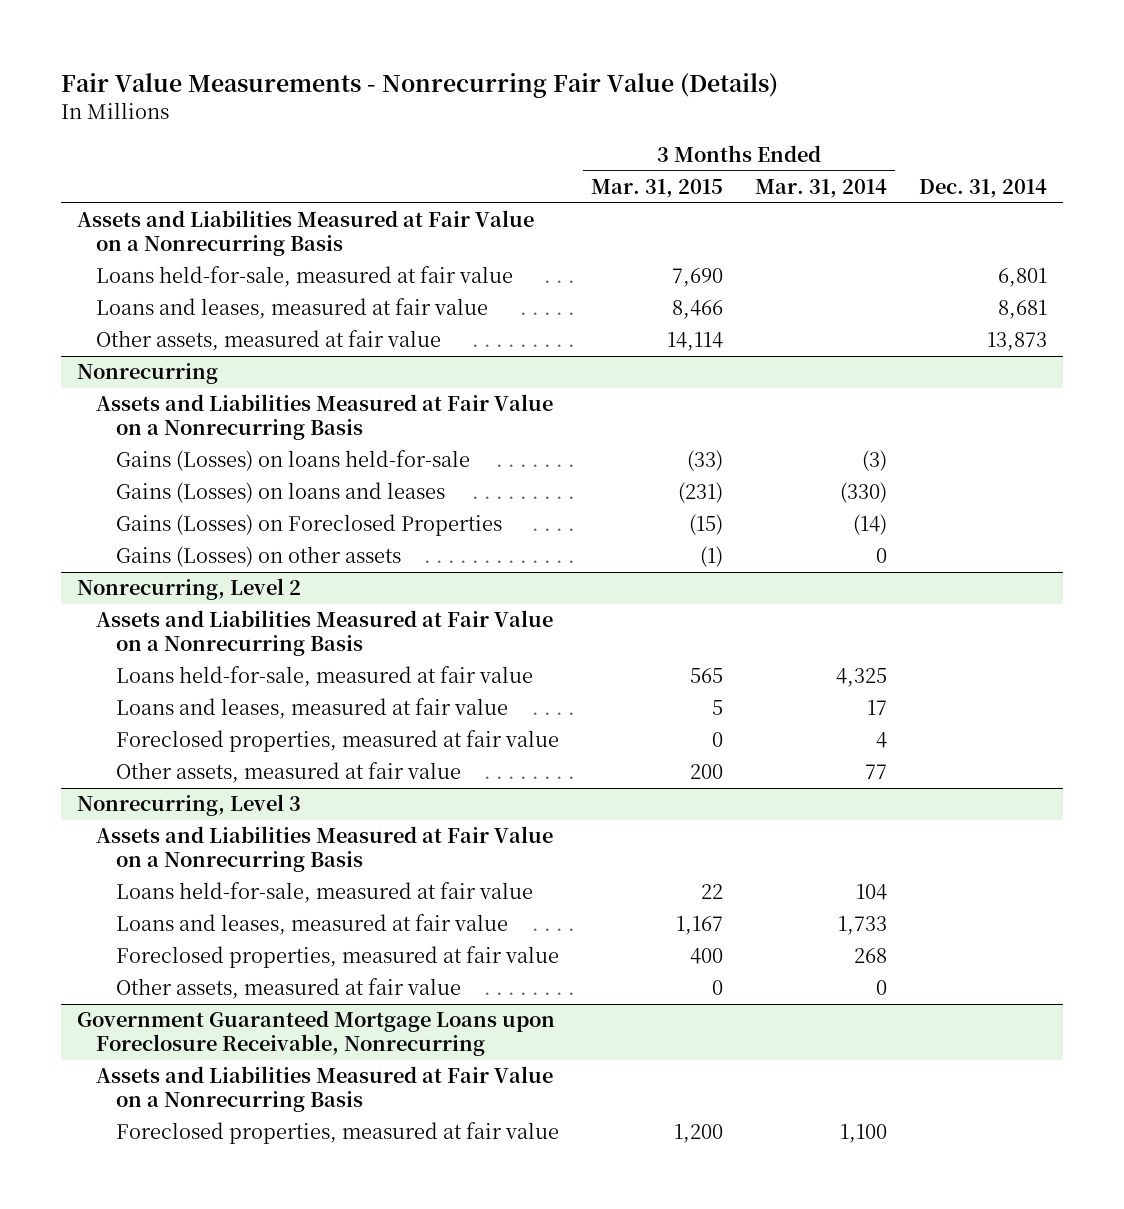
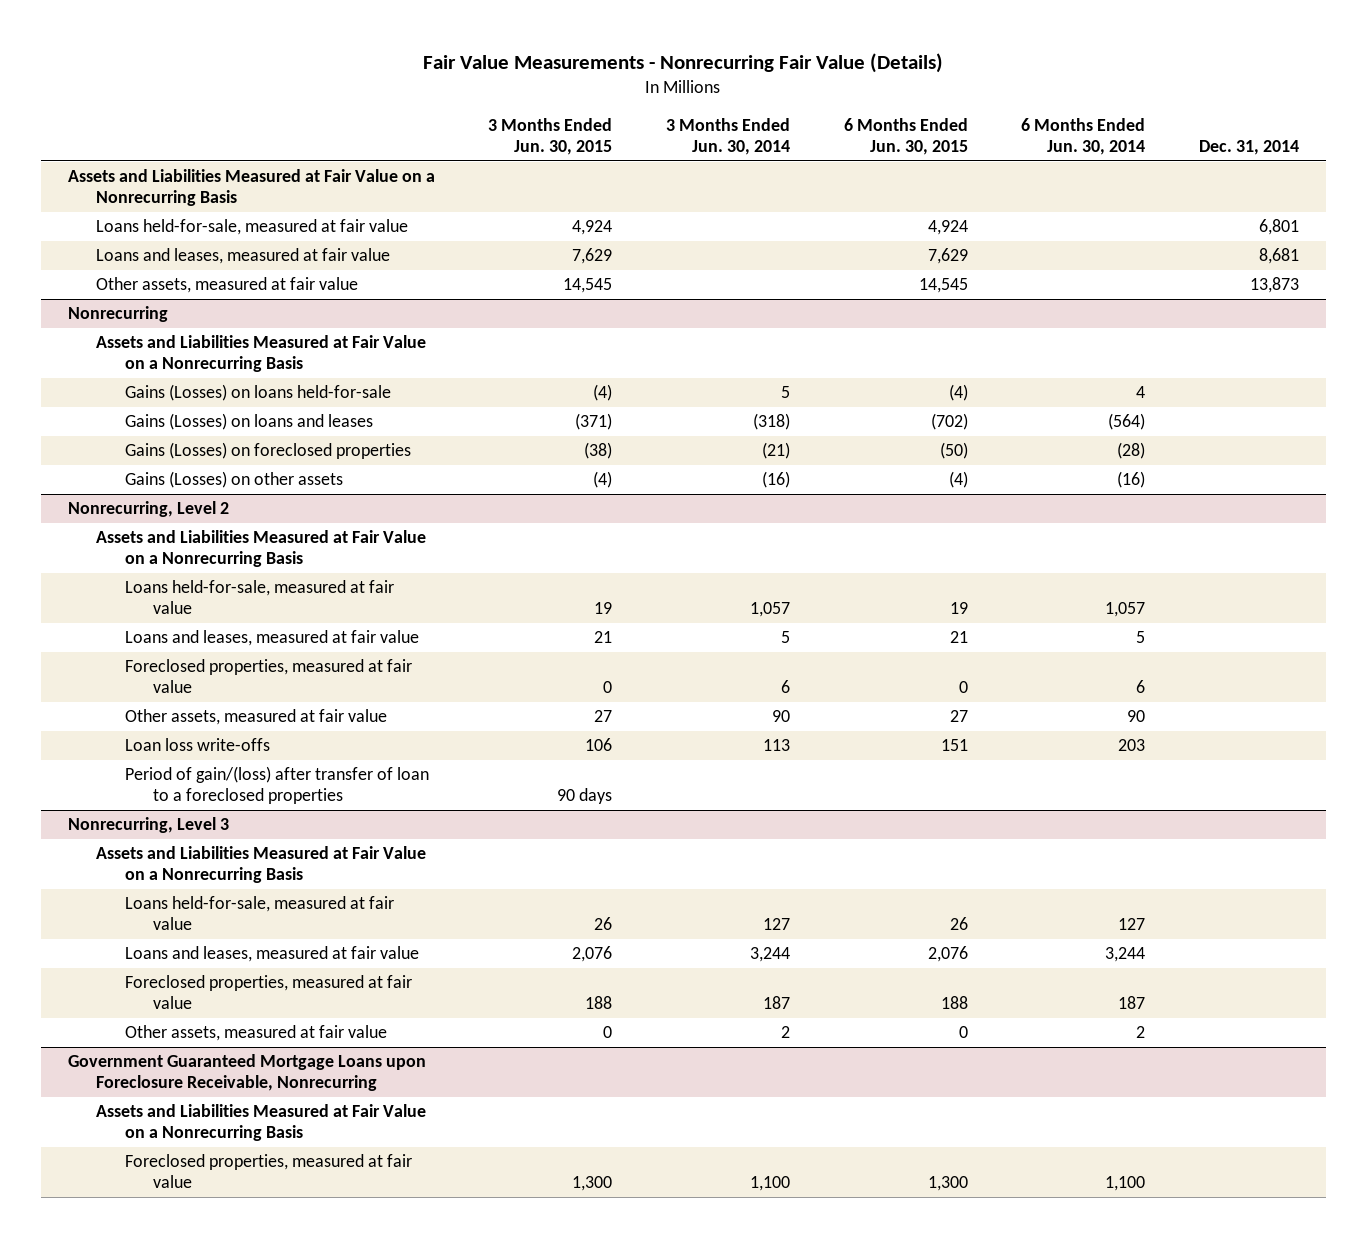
- | 3 Months Ended Mar. 31, 2015 | 3 Months Ended Mar. 31, 2014 | Dec. 31, 2014
+ | 3 Months Ended Jun. 30, 2015 | 3 Months Ended Jun. 30, 2014 | 6 Months Ended Jun. 30, 2015 | 6 Months Ended Jun. 30, 2014 | Dec. 31, 2014
@ Nonrecurring
- Gains (Losses) on Foreclosed Properties | (15) | (14) |
+ Gains (Losses) on foreclosed properties | (38) | (21) | (50) | (28) |
@ Nonrecurring, Level 2
+ Loan loss write-offs | 106 | 113 | 151 | 203 |
+ Period of gain/(loss) after transfer of loan to a foreclosed properties | 90 days | | | |

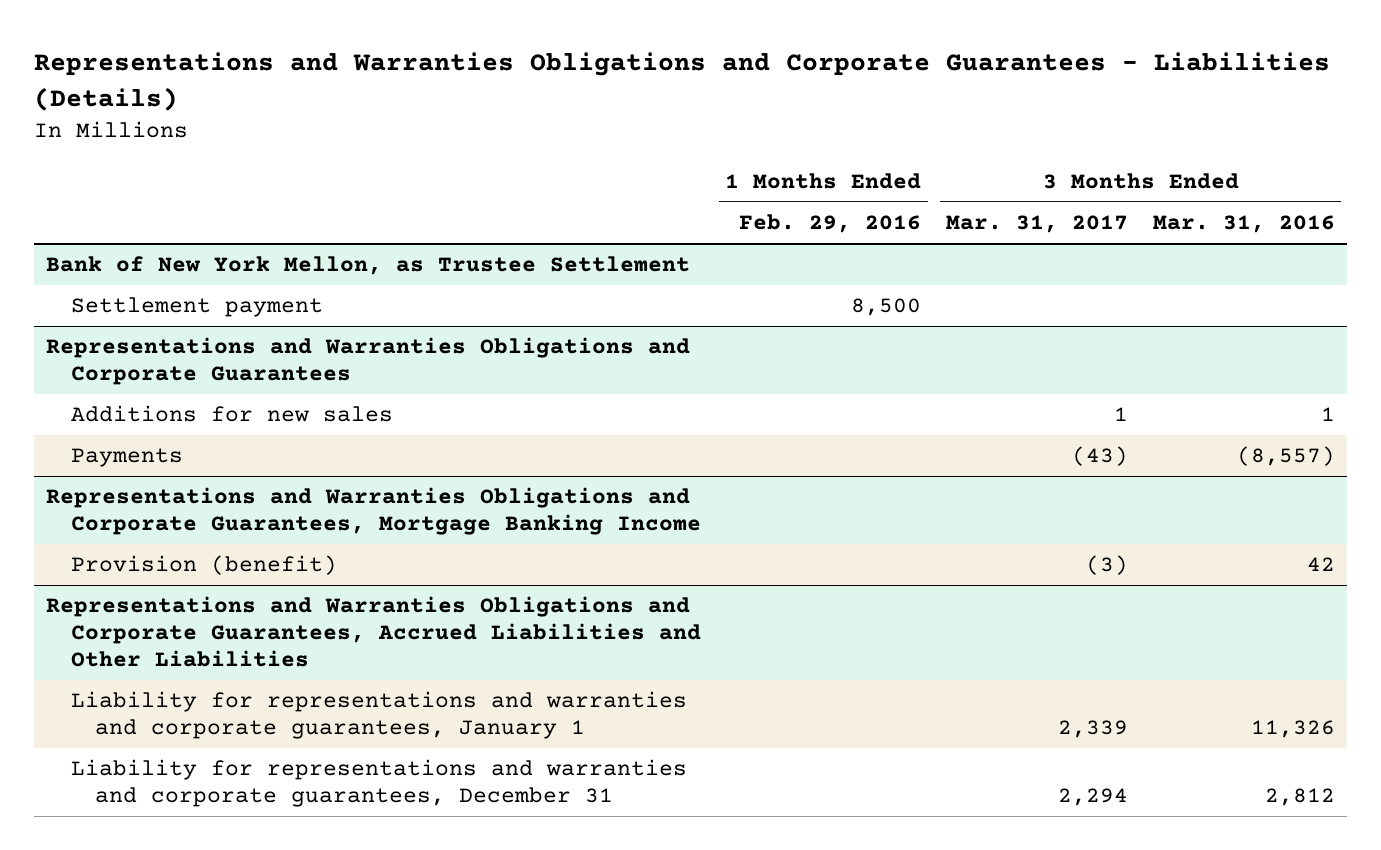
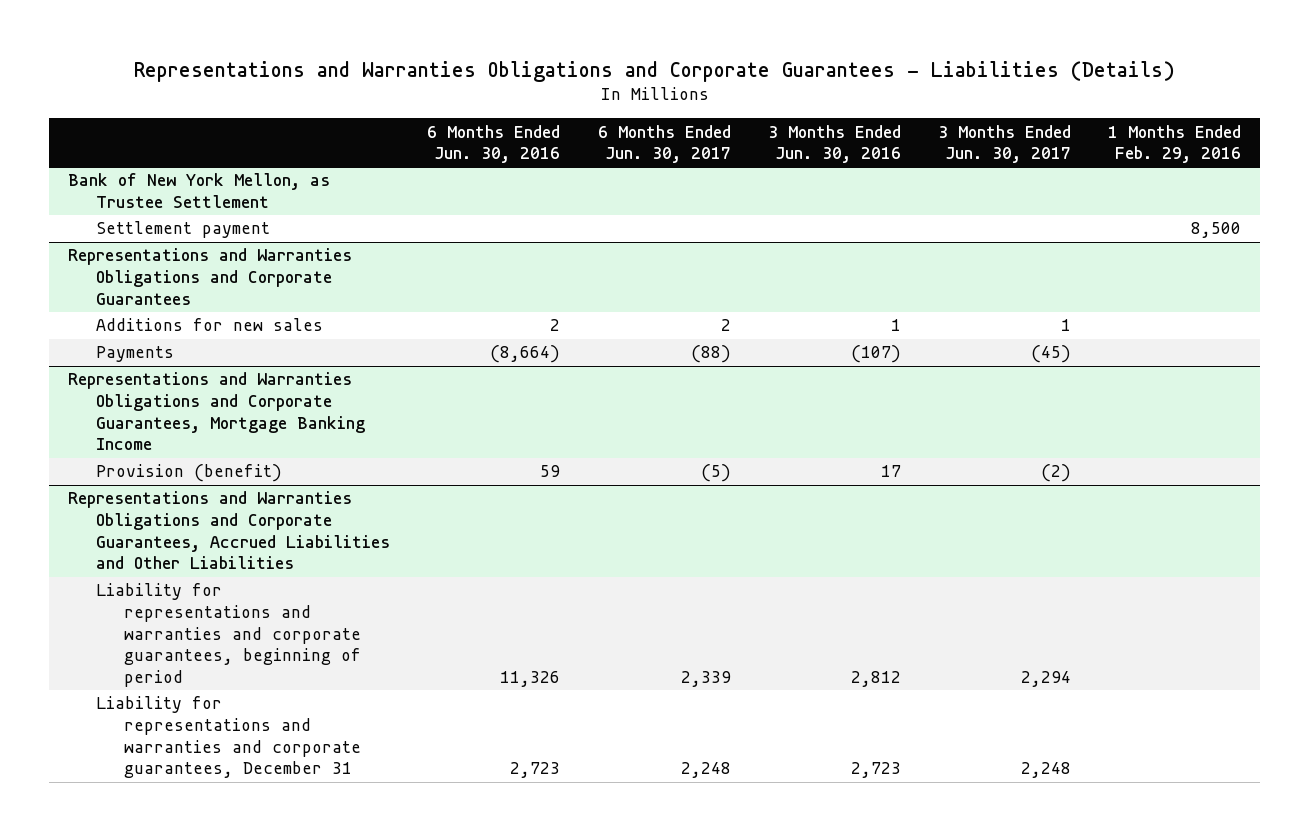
- | 1 Months Ended Feb. 29, 2016 | 3 Months Ended Mar. 31, 2017 | 3 Months Ended Mar. 31, 2016
+ | 6 Months Ended Jun. 30, 2016 | 6 Months Ended Jun. 30, 2017 | 3 Months Ended Jun. 30, 2016 | 3 Months Ended Jun. 30, 2017 | 1 Months Ended Feb. 29, 2016
@ Representations and Warranties Obligations and Corporate Guarantees, Accrued Liabilities and Other Liabilities
- Liability for representations and warranties and corporate guarantees, January 1 | | 2,339 | 11,326
+ Liability for representations and warranties and corporate guarantees, beginning of period | 11,326 | 2,339 | 2,812 | 2,294 |

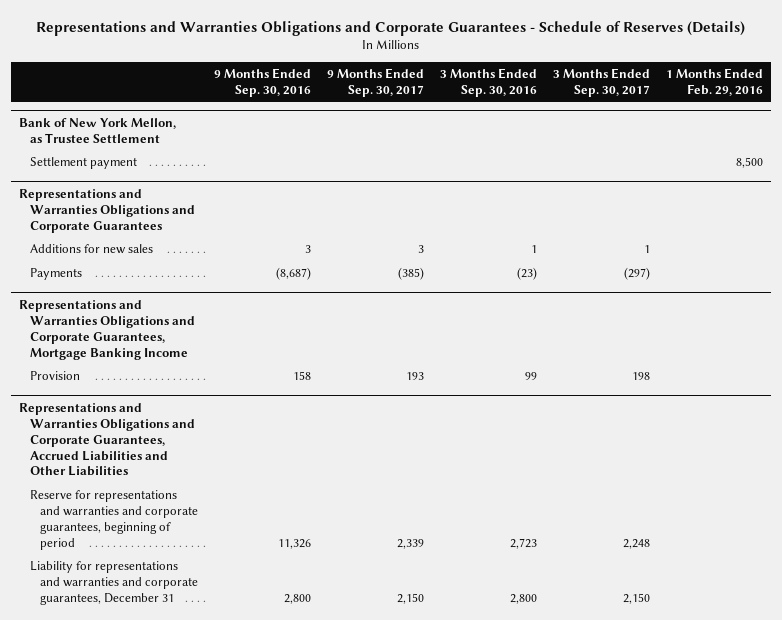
- Representations and Warranties Obligations and Corporate Guarantees - Liabilities (Details)
+ Representations and Warranties Obligations and Corporate Guarantees - Schedule of Reserves (Details)
- | 6 Months Ended Jun. 30, 2016 | 6 Months Ended Jun. 30, 2017 | 3 Months Ended Jun. 30, 2016 | 3 Months Ended Jun. 30, 2017 | 1 Months Ended Feb. 29, 2016
+ | 9 Months Ended Sep. 30, 2016 | 9 Months Ended Sep. 30, 2017 | 3 Months Ended Sep. 30, 2016 | 3 Months Ended Sep. 30, 2017 | 1 Months Ended Feb. 29, 2016
@ Representations and Warranties Obligations and Corporate Guarantees, Mortgage Banking Income
- Provision (benefit) | 59 | (5) | 17 | (2) |
+ Provision | 158 | 193 | 99 | 198 |
@ Representations and Warranties Obligations and Corporate Guarantees, Accrued Liabilities and Other Liabilities
- Liability for representations and warranties and corporate guarantees, beginning of period | 11,326 | 2,339 | 2,812 | 2,294 |
+ Reserve for representations and warranties and corporate guarantees, beginning of period | 11,326 | 2,339 | 2,723 | 2,248 |

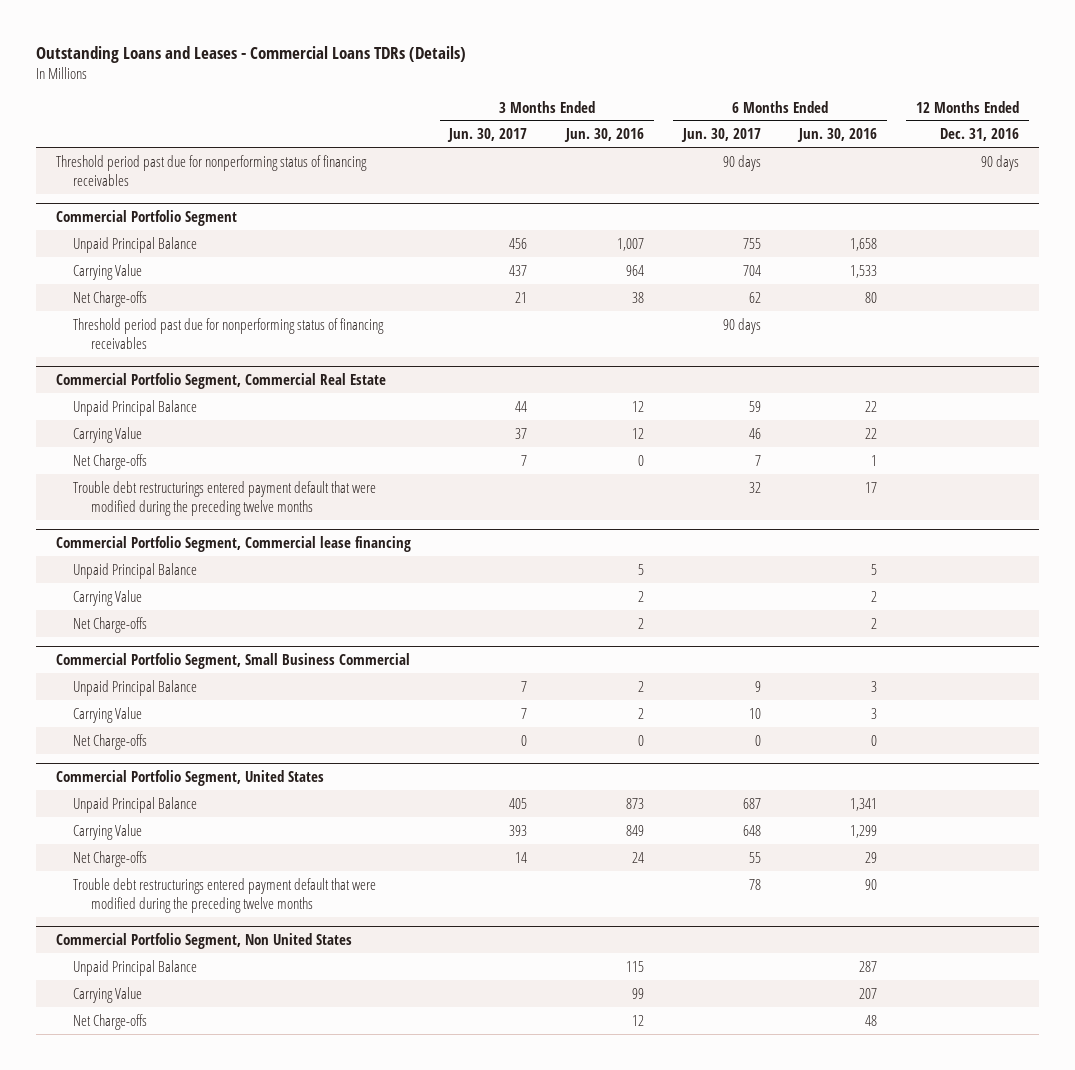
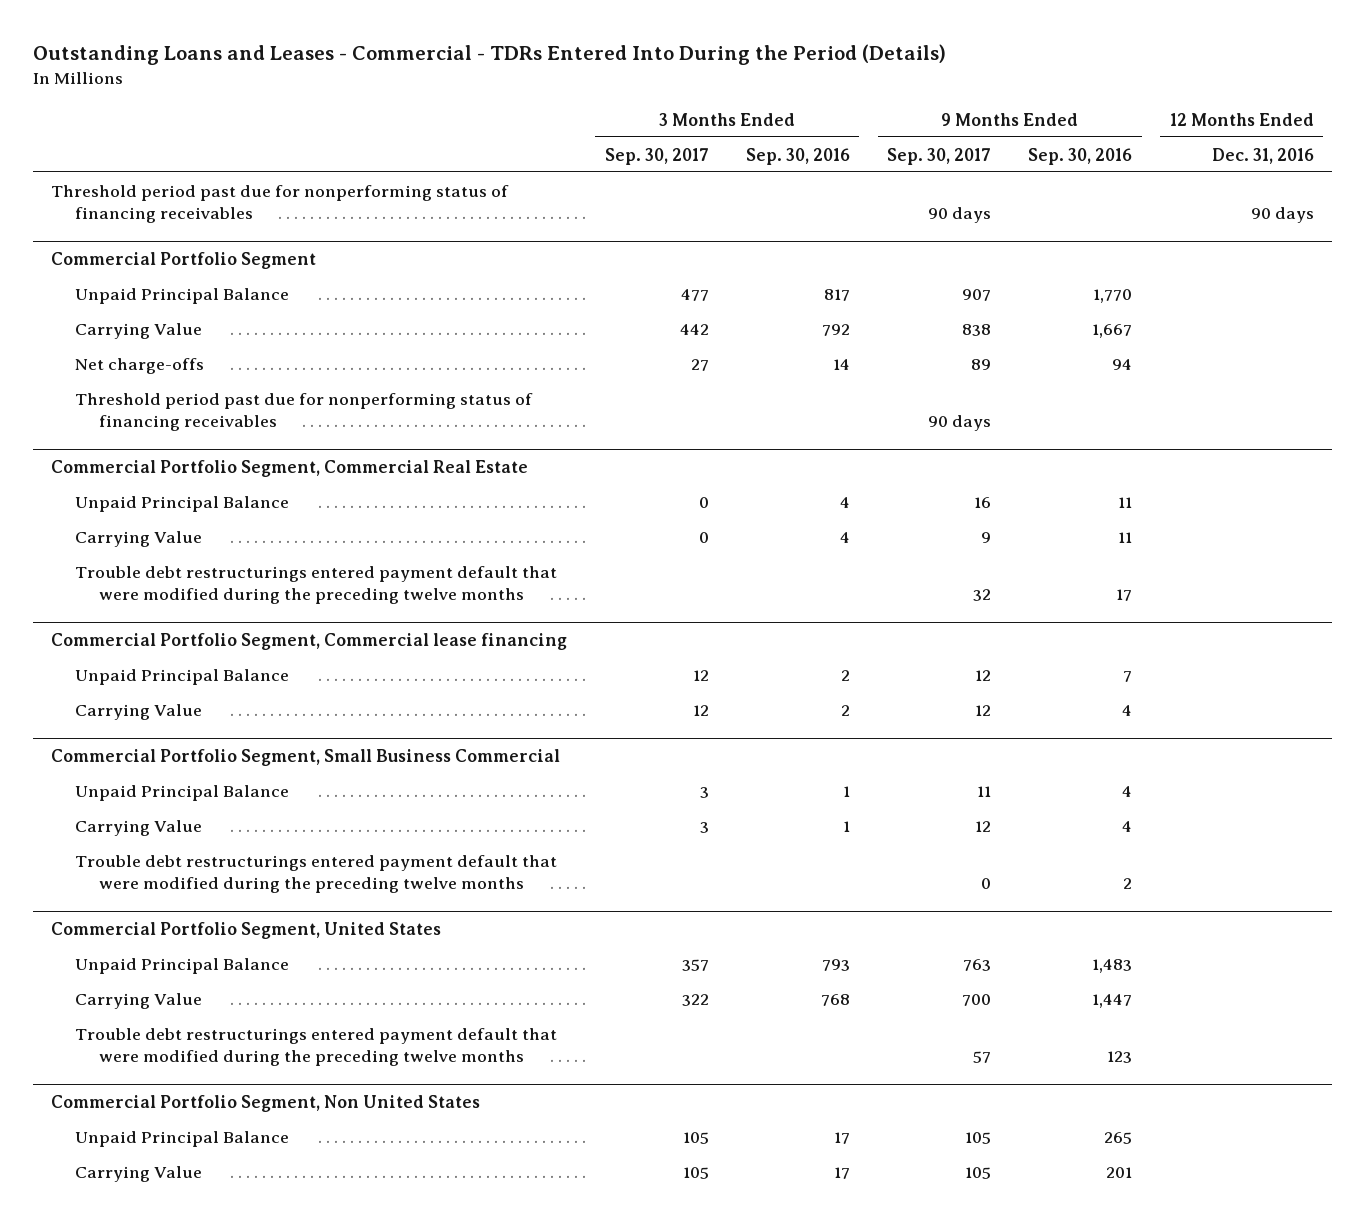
- Outstanding Loans and Leases - Commercial Loans TDRs (Details)
+ Outstanding Loans and Leases - Commercial - TDRs Entered Into During the Period (Details)
- | 3 Months Ended Jun. 30, 2017 | 3 Months Ended Jun. 30, 2016 | 6 Months Ended Jun. 30, 2017 | 6 Months Ended Jun. 30, 2016 | 12 Months Ended Dec. 31, 2016
+ | 3 Months Ended Sep. 30, 2017 | 3 Months Ended Sep. 30, 2016 | 9 Months Ended Sep. 30, 2017 | 9 Months Ended Sep. 30, 2016 | 12 Months Ended Dec. 31, 2016
@ Commercial Portfolio Segment
- Net Charge-offs | 21 | 38 | 62 | 80 |
+ Net charge-offs | 27 | 14 | 89 | 94 |
@ Commercial Portfolio Segment, Commercial Real Estate
- Net Charge-offs | 7 | 0 | 7 | 1 |
@ Commercial Portfolio Segment, Commercial lease financing
- Net Charge-offs | | 2 | | 2 |
@ Commercial Portfolio Segment, Small Business Commercial
- Net Charge-offs | 0 | 0 | 0 | 0 |
+ Trouble debt restructurings entered payment default that were modified during the preceding twelve months | | | 0 | 2 |
@ Commercial Portfolio Segment, United States
- Net Charge-offs | 14 | 24 | 55 | 29 |
@ Commercial Portfolio Segment, Non United States
- Net Charge-offs | | 12 | | 48 |

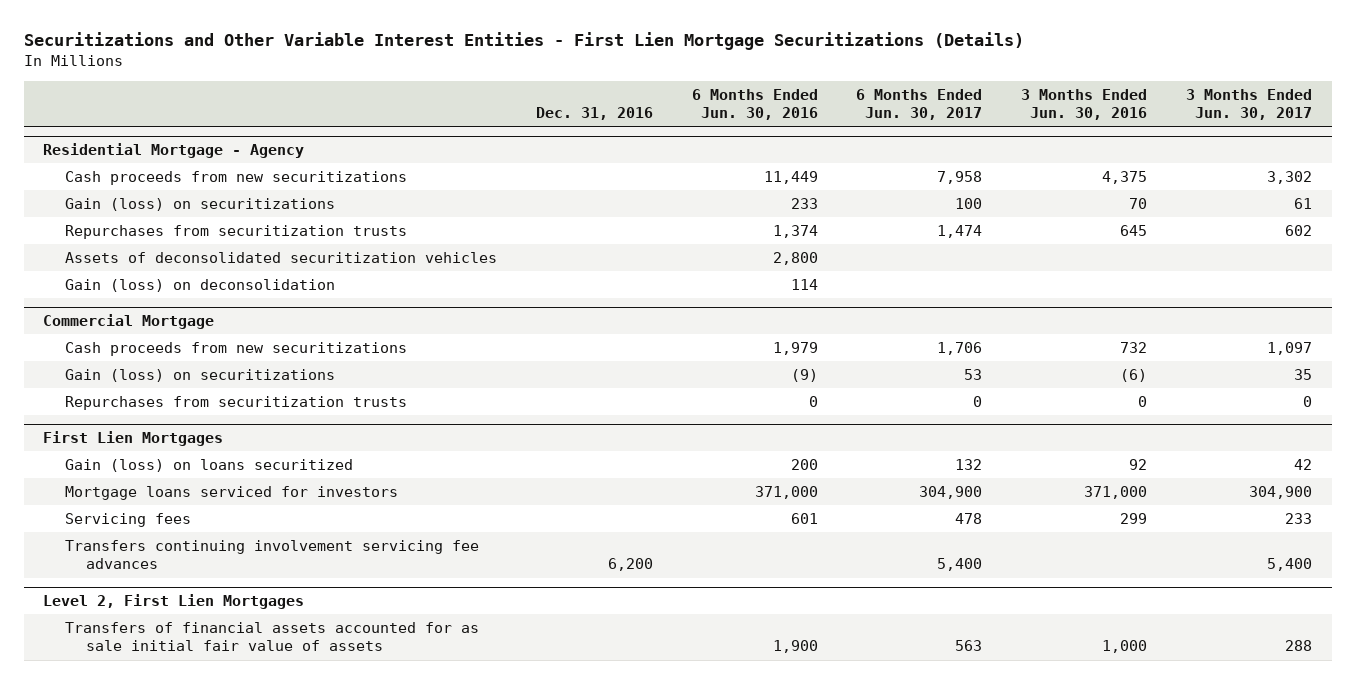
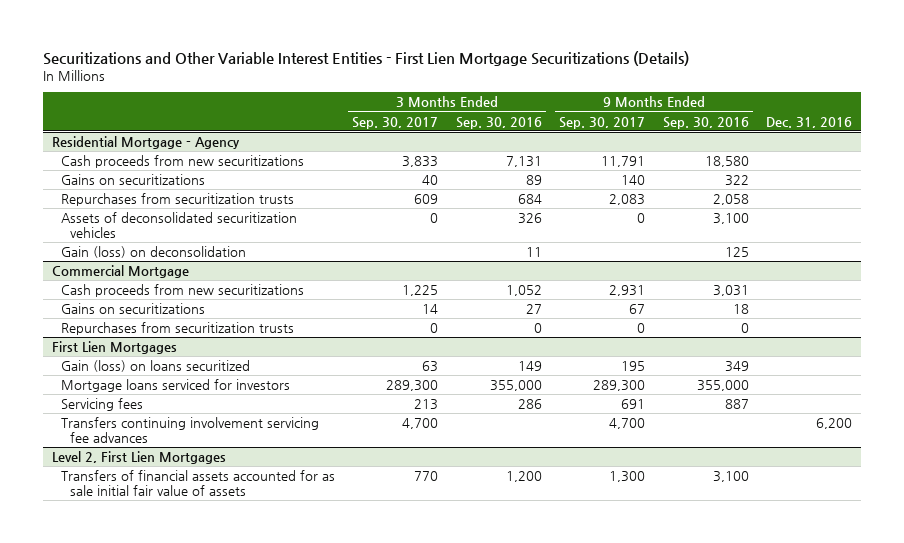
- | Dec. 31, 2016 | 6 Months Ended Jun. 30, 2016 | 6 Months Ended Jun. 30, 2017 | 3 Months Ended Jun. 30, 2016 | 3 Months Ended Jun. 30, 2017
+ | 3 Months Ended Sep. 30, 2017 | 3 Months Ended Sep. 30, 2016 | 9 Months Ended Sep. 30, 2017 | 9 Months Ended Sep. 30, 2016 | Dec. 31, 2016
@ Residential Mortgage - Agency
- Gain (loss) on securitizations | | 233 | 100 | 70 | 61
+ Gains on securitizations | 40 | 89 | 140 | 322 |
@ Commercial Mortgage
- Gain (loss) on securitizations | | (9) | 53 | (6) | 35
+ Gains on securitizations | 14 | 27 | 67 | 18 |

